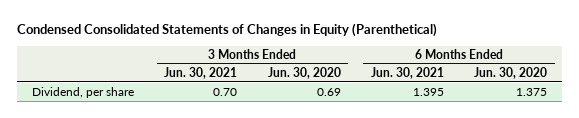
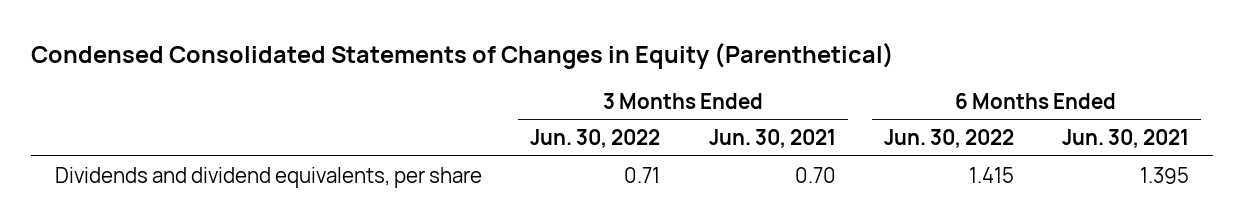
- | 3 Months Ended Jun. 30, 2021 | 3 Months Ended Jun. 30, 2020 | 6 Months Ended Jun. 30, 2021 | 6 Months Ended Jun. 30, 2020
+ | 3 Months Ended Jun. 30, 2022 | 3 Months Ended Jun. 30, 2021 | 6 Months Ended Jun. 30, 2022 | 6 Months Ended Jun. 30, 2021
- Dividend, per share | 0.70 | 0.69 | 1.395 | 1.375
+ Dividends and dividend equivalents, per share | 0.71 | 0.70 | 1.415 | 1.395

